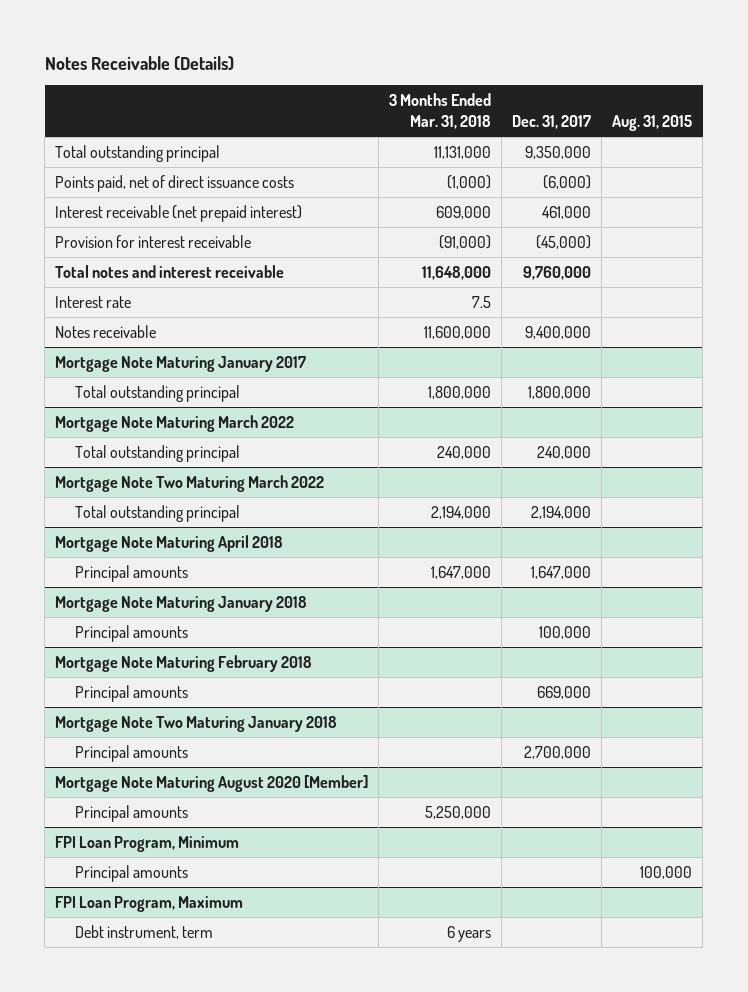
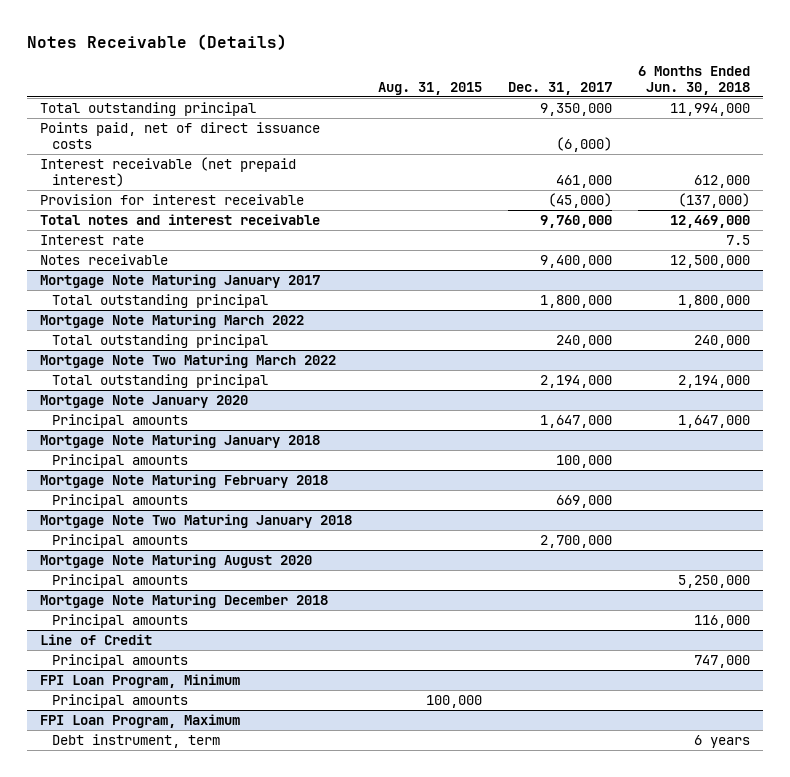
- | 3 Months Ended Mar. 31, 2018 | Dec. 31, 2017 | Aug. 31, 2015
+ | Aug. 31, 2015 | Dec. 31, 2017 | 6 Months Ended Jun. 30, 2018
- Mortgage Note Maturing April 2018
+ Mortgage Note January 2020
- Mortgage Note Maturing August 2020 [Member]
+ Mortgage Note Maturing August 2020
+ Mortgage Note Maturing December 2018
+ Principal amounts | | | 116,000
+ Line of Credit
+ Principal amounts | | | 747,000

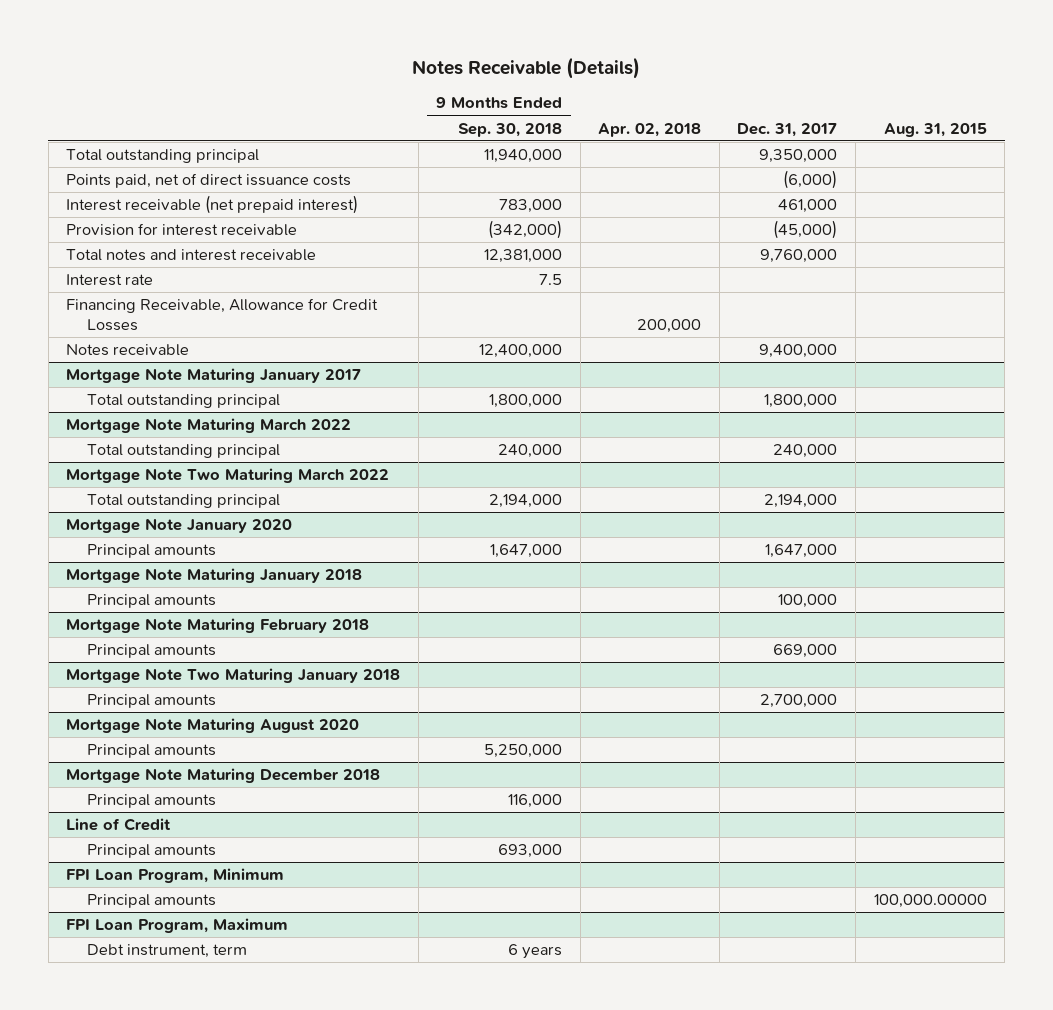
- | Aug. 31, 2015 | Dec. 31, 2017 | 6 Months Ended Jun. 30, 2018
+ | 9 Months Ended Sep. 30, 2018 | Apr. 02, 2018 | Dec. 31, 2017 | Aug. 31, 2015
+ Financing Receivable, Allowance for Credit Losses | | 200,000 | |
@ FPI Loan Program, Minimum
- Principal amounts | 100,000 | |
+ Principal amounts | | | | 100,000.00000

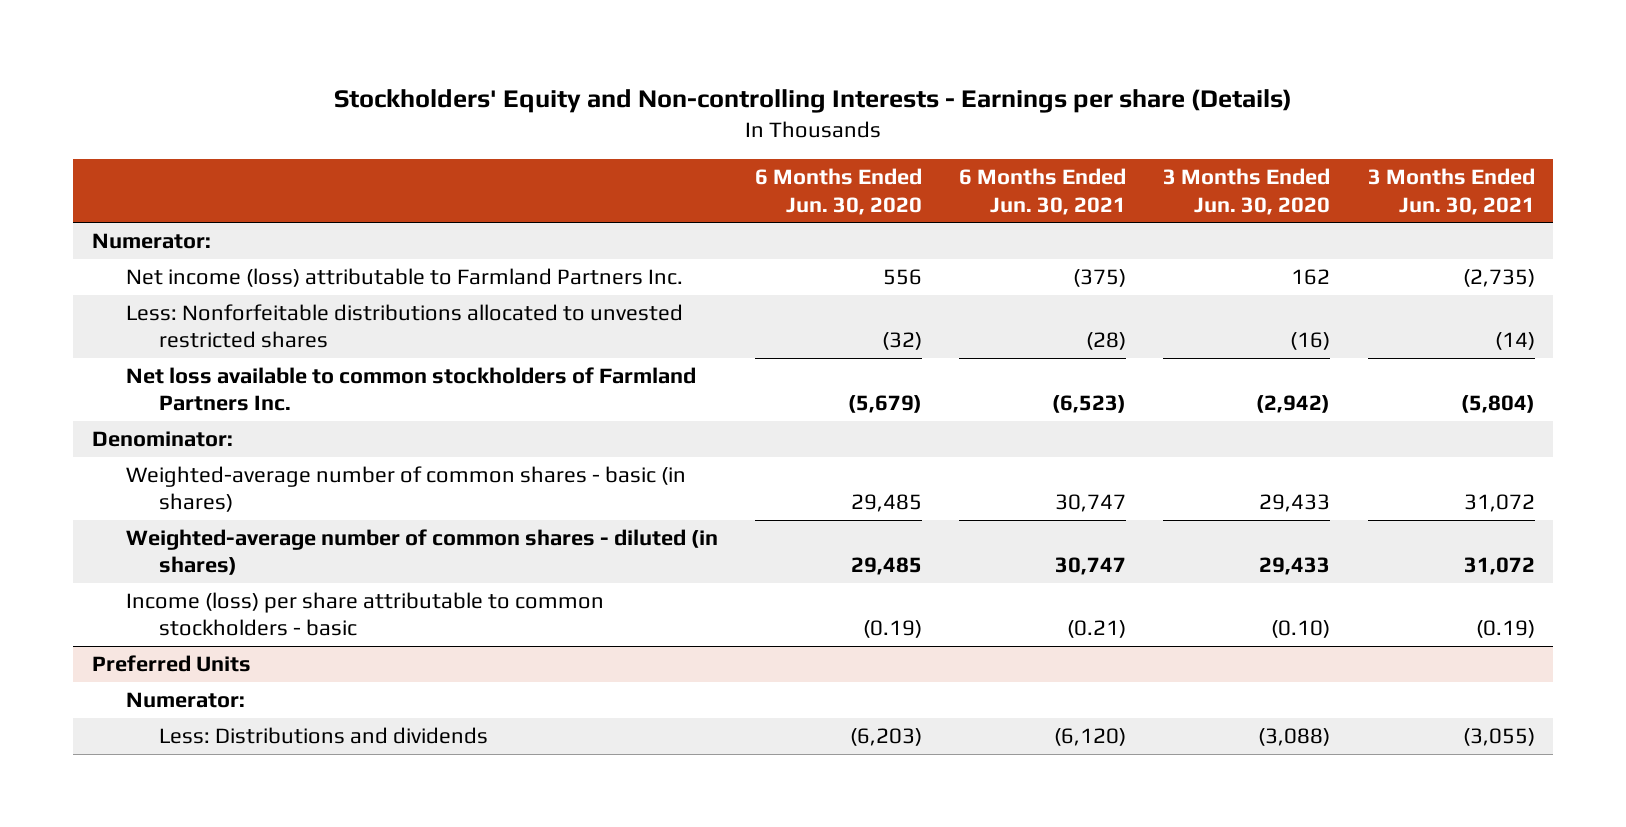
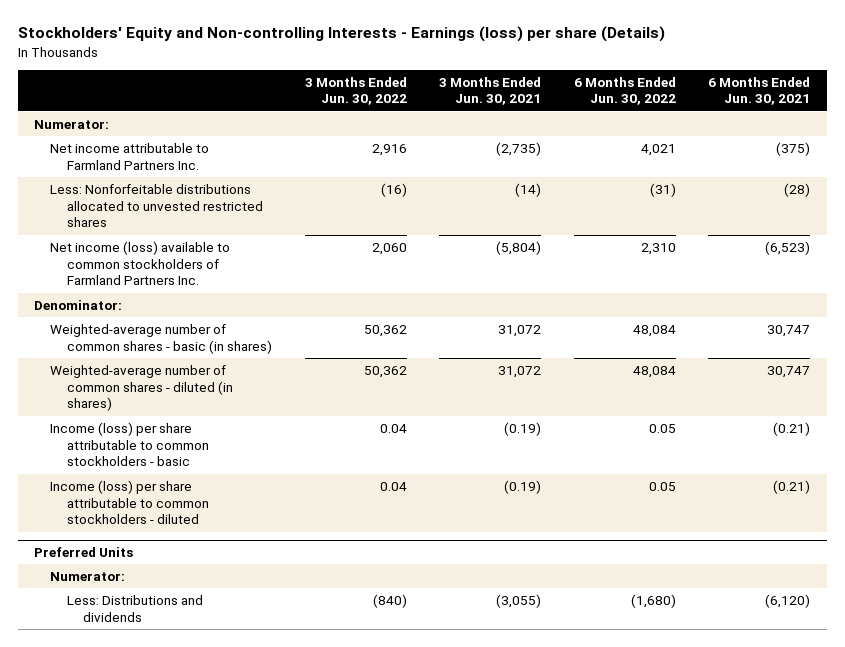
- Stockholders' Equity and Non-controlling Interests - Earnings per share (Details)
+ Stockholders' Equity and Non-controlling Interests - Earnings (loss) per share (Details)
- | 6 Months Ended Jun. 30, 2020 | 6 Months Ended Jun. 30, 2021 | 3 Months Ended Jun. 30, 2020 | 3 Months Ended Jun. 30, 2021
+ | 3 Months Ended Jun. 30, 2022 | 3 Months Ended Jun. 30, 2021 | 6 Months Ended Jun. 30, 2022 | 6 Months Ended Jun. 30, 2021
- Net income (loss) attributable to Farmland Partners Inc. | 556 | (375) | 162 | (2,735)
+ Net income attributable to Farmland Partners Inc. | 2,916 | (2,735) | 4,021 | (375)
- Net loss available to common stockholders of Farmland Partners Inc. | (5,679) | (6,523) | (2,942) | (5,804)
+ Net income (loss) available to common stockholders of Farmland Partners Inc. | 2,060 | (5,804) | 2,310 | (6,523)
+ Income (loss) per share attributable to common stockholders - diluted | 0.04 | (0.19) | 0.05 | (0.21)

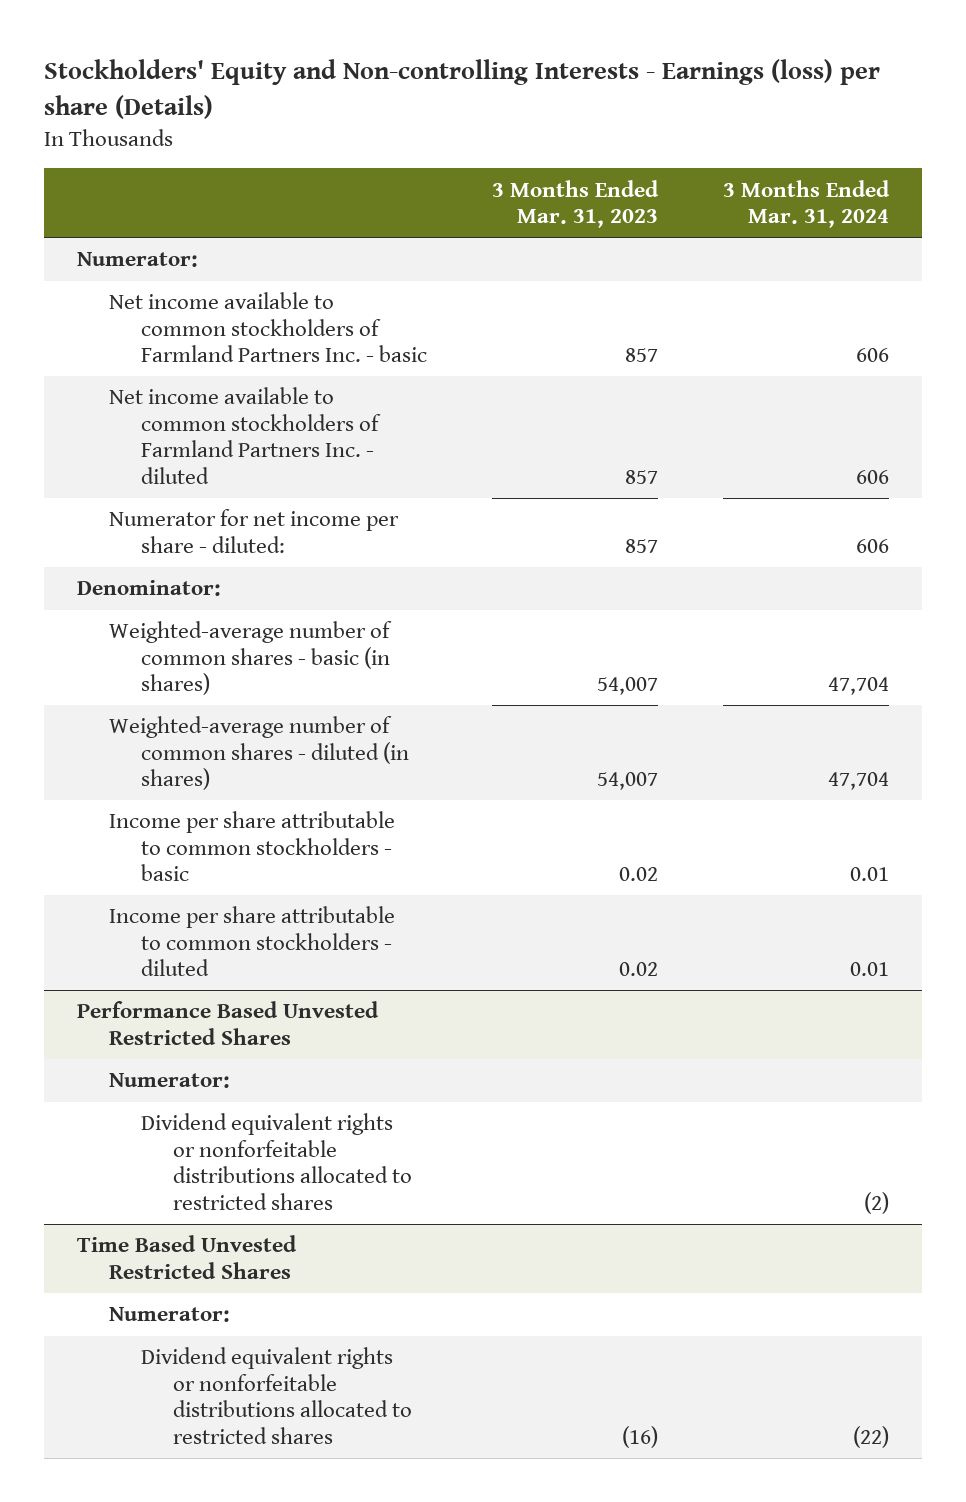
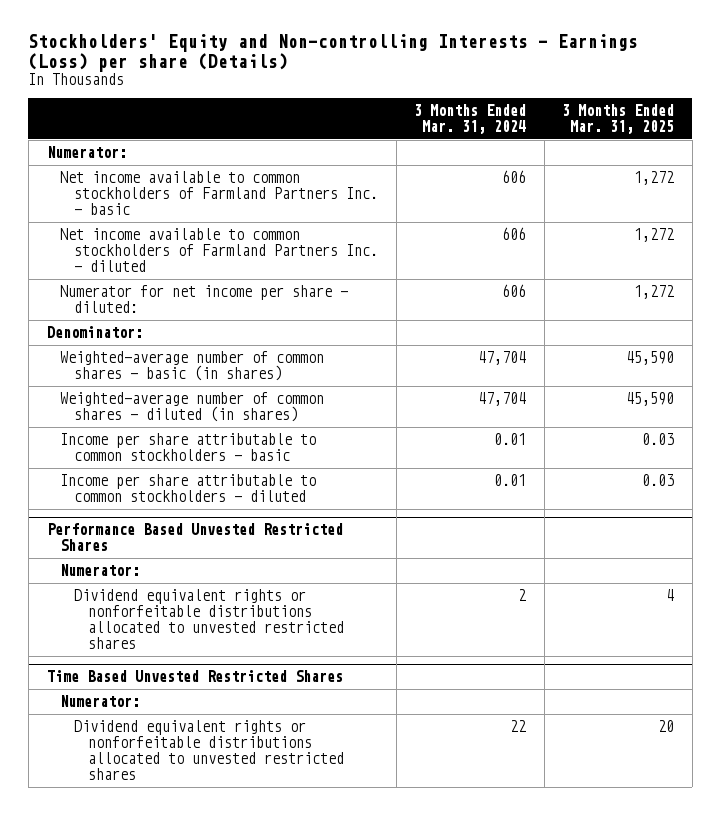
- Stockholders' Equity and Non-controlling Interests - Earnings (loss) per share (Details)
+ Stockholders' Equity and Non-controlling Interests - Earnings (Loss) per share (Details)
- | 3 Months Ended Mar. 31, 2023 | 3 Months Ended Mar. 31, 2024
+ | 3 Months Ended Mar. 31, 2024 | 3 Months Ended Mar. 31, 2025
@ Performance Based Unvested Restricted Shares
- Dividend equivalent rights or nonforfeitable distributions allocated to restricted shares | | (2)
+ Dividend equivalent rights or nonforfeitable distributions allocated to unvested restricted shares | 2 | 4
@ Time Based Unvested Restricted Shares
- Dividend equivalent rights or nonforfeitable distributions allocated to restricted shares | (16) | (22)
+ Dividend equivalent rights or nonforfeitable distributions allocated to unvested restricted shares | 22 | 20

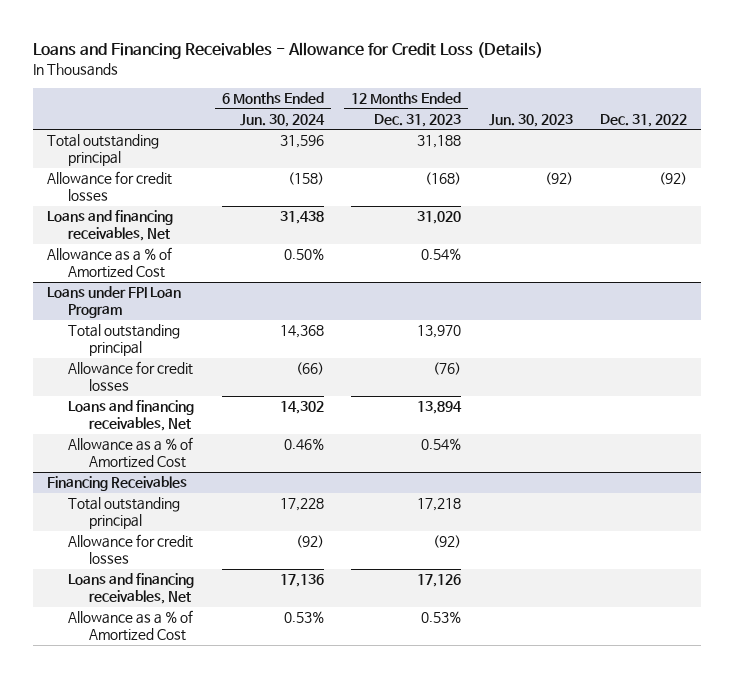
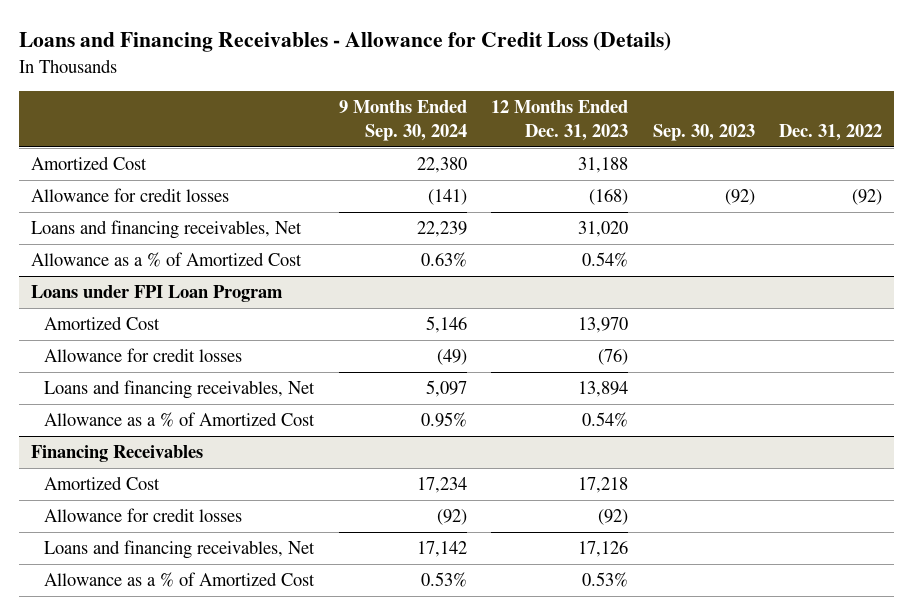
- | 6 Months Ended Jun. 30, 2024 | 12 Months Ended Dec. 31, 2023 | Jun. 30, 2023 | Dec. 31, 2022
+ | 9 Months Ended Sep. 30, 2024 | 12 Months Ended Dec. 31, 2023 | Sep. 30, 2023 | Dec. 31, 2022
- Total outstanding principal | 31,596 | 31,188 | |
+ Amortized Cost | 22,380 | 31,188 | |
@ Loans under FPI Loan Program
- Total outstanding principal | 14,368 | 13,970 | |
+ Amortized Cost | 5,146 | 13,970 | |
@ Financing Receivables
- Total outstanding principal | 17,228 | 17,218 | |
+ Amortized Cost | 17,234 | 17,218 | |

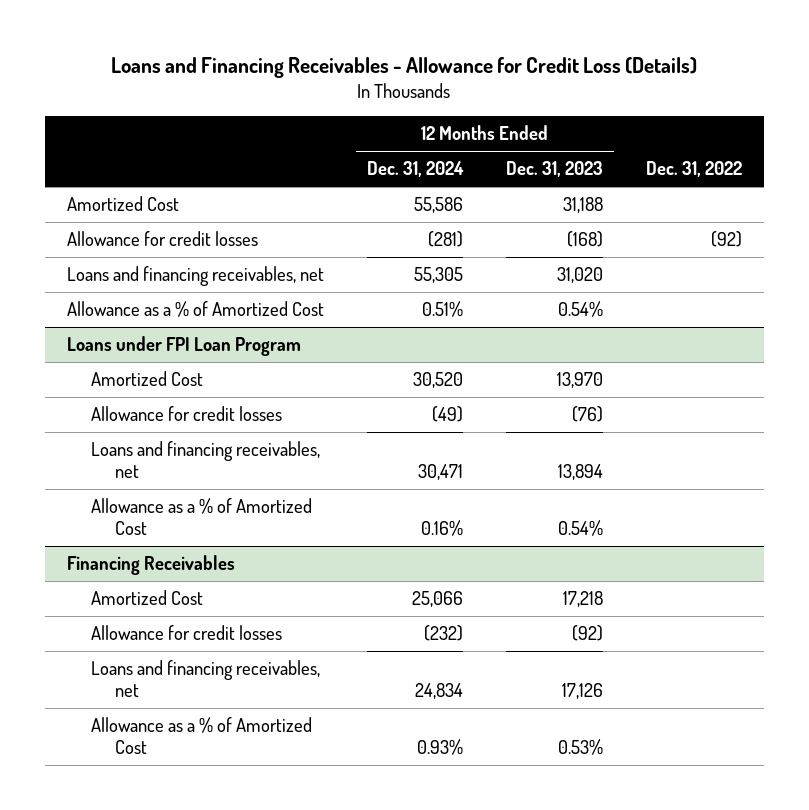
- | 9 Months Ended Sep. 30, 2024 | 12 Months Ended Dec. 31, 2023 | Sep. 30, 2023 | Dec. 31, 2022
+ | 12 Months Ended Dec. 31, 2024 | 12 Months Ended Dec. 31, 2023 | Dec. 31, 2022
- Loans and financing receivables, Net | 22,239 | 31,020 | |
+ Loans and financing receivables, net | 55,305 | 31,020 |
@ Loans under FPI Loan Program
- Loans and financing receivables, Net | 5,097 | 13,894 | |
+ Loans and financing receivables, net | 30,471 | 13,894 |
@ Financing Receivables
- Loans and financing receivables, Net | 17,142 | 17,126 | |
+ Loans and financing receivables, net | 24,834 | 17,126 |

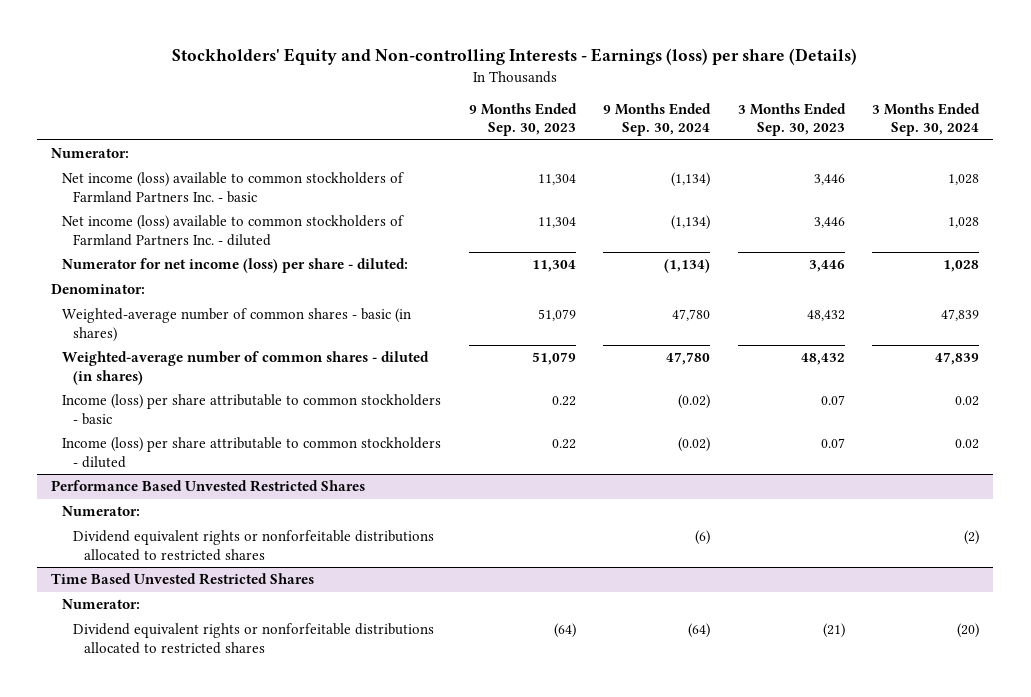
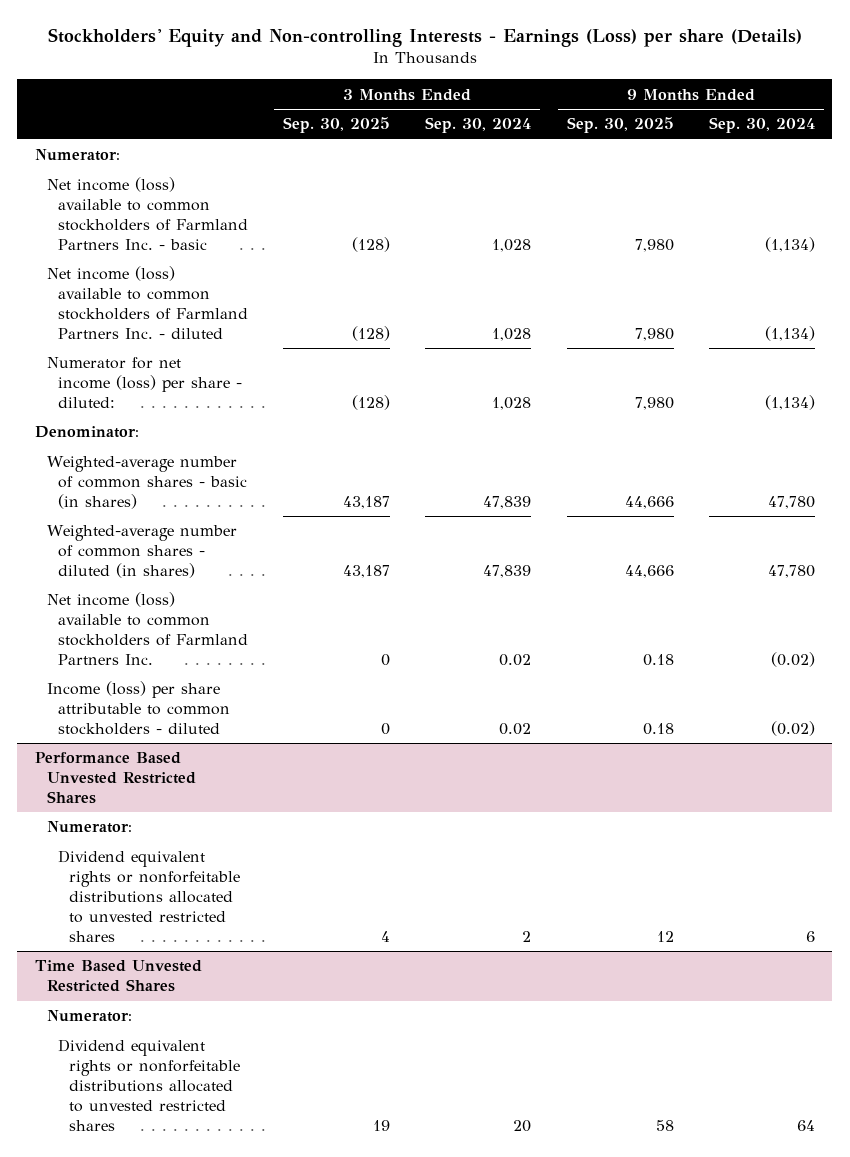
- Stockholders' Equity and Non-controlling Interests - Earnings (loss) per share (Details)
+ Stockholders' Equity and Non-controlling Interests - Earnings (Loss) per share (Details)
- | 9 Months Ended Sep. 30, 2023 | 9 Months Ended Sep. 30, 2024 | 3 Months Ended Sep. 30, 2023 | 3 Months Ended Sep. 30, 2024
+ | 3 Months Ended Sep. 30, 2025 | 3 Months Ended Sep. 30, 2024 | 9 Months Ended Sep. 30, 2025 | 9 Months Ended Sep. 30, 2024
- Income (loss) per share attributable to common stockholders - basic | 0.22 | (0.02) | 0.07 | 0.02
+ Net income (loss) available to common stockholders of Farmland Partners Inc. | 0 | 0.02 | 0.18 | (0.02)
@ Performance Based Unvested Restricted Shares
- Dividend equivalent rights or nonforfeitable distributions allocated to restricted shares | | (6) | | (2)
+ Dividend equivalent rights or nonforfeitable distributions allocated to unvested restricted shares | 4 | 2 | 12 | 6
@ Time Based Unvested Restricted Shares
- Dividend equivalent rights or nonforfeitable distributions allocated to restricted shares | (64) | (64) | (21) | (20)
+ Dividend equivalent rights or nonforfeitable distributions allocated to unvested restricted shares | 19 | 20 | 58 | 64

